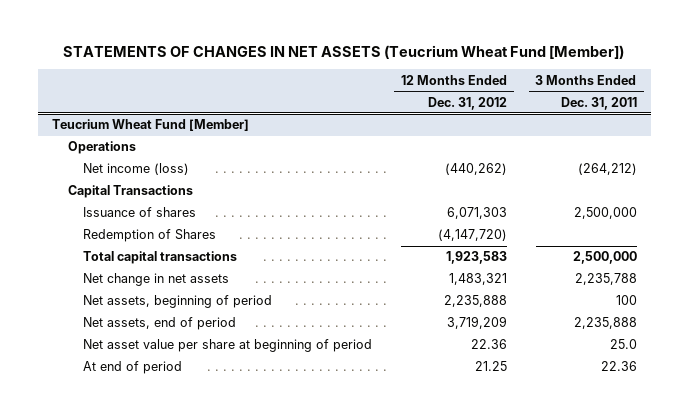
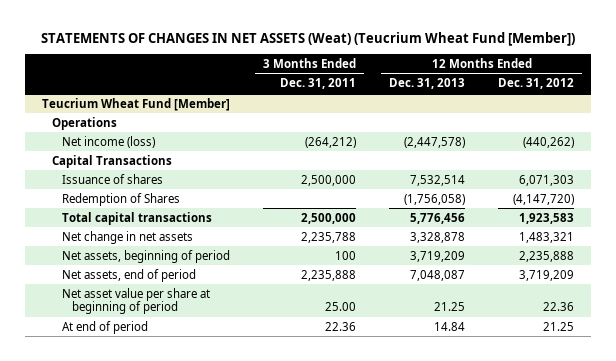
- STATEMENTS OF CHANGES IN NET ASSETS (Teucrium Wheat Fund [Member])
+ STATEMENTS OF CHANGES IN NET ASSETS (Weat) (Teucrium Wheat Fund [Member])
- | 12 Months Ended Dec. 31, 2012 | 3 Months Ended Dec. 31, 2011
+ | 3 Months Ended Dec. 31, 2011 | 12 Months Ended Dec. 31, 2013 | 12 Months Ended Dec. 31, 2012
@ Teucrium Wheat Fund [Member]
- Net asset value per share at beginning of period | 22.36 | 25.0
+ Net asset value per share at beginning of period | 25.00 | 21.25 | 22.36

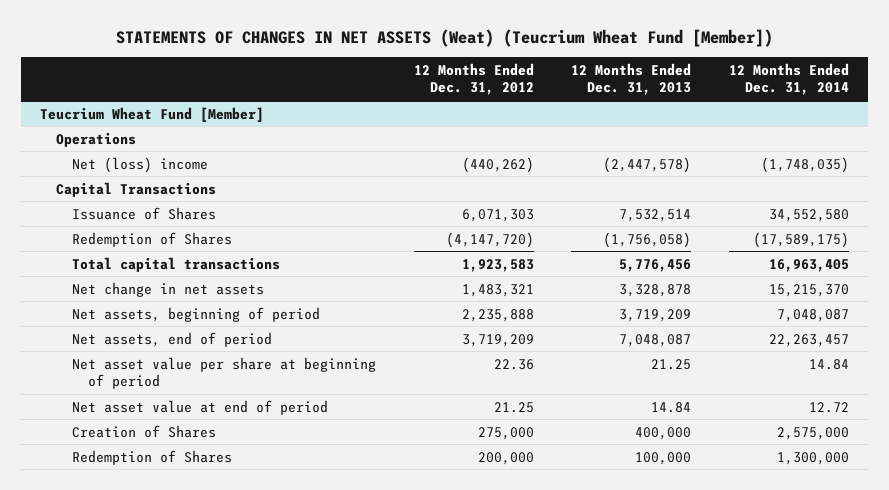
- | 3 Months Ended Dec. 31, 2011 | 12 Months Ended Dec. 31, 2013 | 12 Months Ended Dec. 31, 2012
+ | 12 Months Ended Dec. 31, 2012 | 12 Months Ended Dec. 31, 2013 | 12 Months Ended Dec. 31, 2014
@ Teucrium Wheat Fund [Member]
- Net income (loss) | (264,212) | (2,447,578) | (440,262)
+ Net (loss) income | (440,262) | (2,447,578) | (1,748,035)
- Issuance of shares | 2,500,000 | 7,532,514 | 6,071,303
+ Issuance of Shares | 6,071,303 | 7,532,514 | 34,552,580
- At end of period | 22.36 | 14.84 | 21.25
+ Net asset value at end of period | 21.25 | 14.84 | 12.72
+ Creation of Shares | 275,000 | 400,000 | 2,575,000
+ Redemption of Shares | 200,000 | 100,000 | 1,300,000

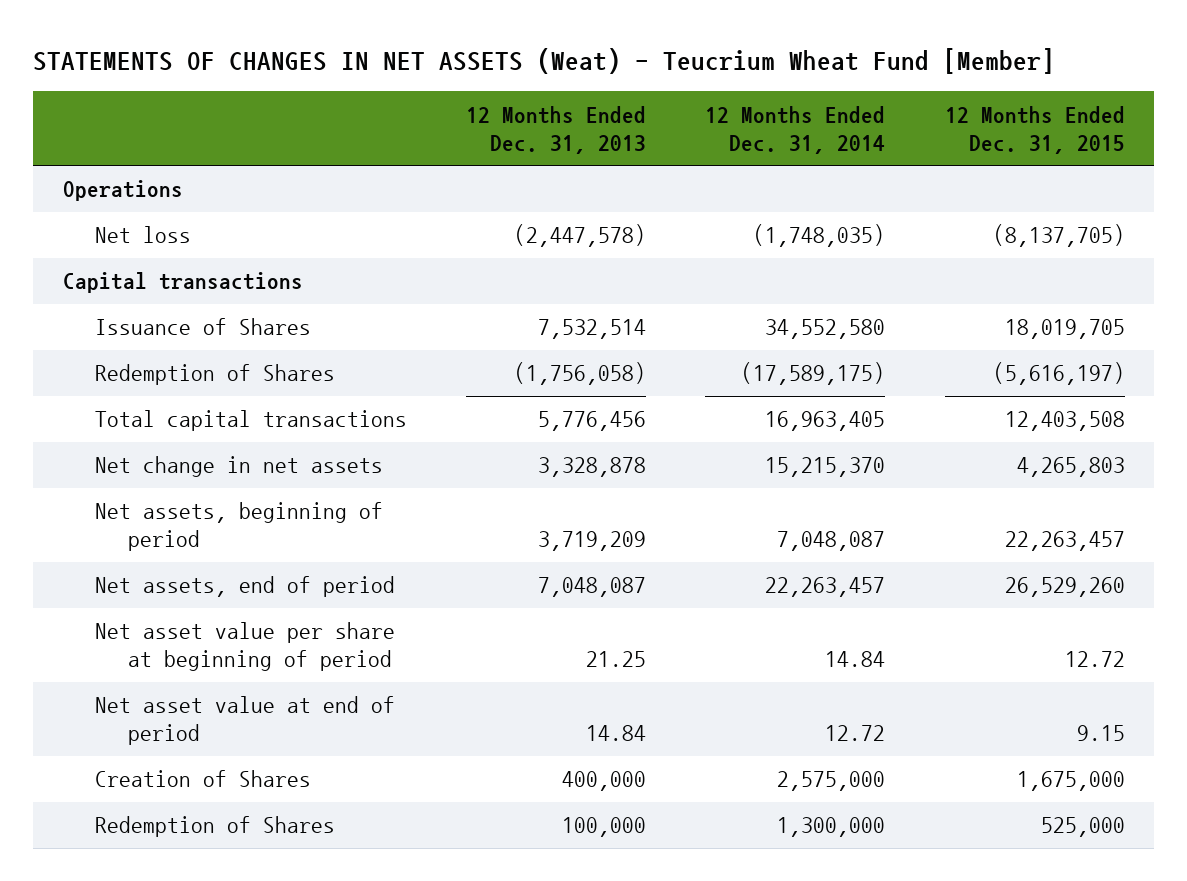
- STATEMENTS OF CHANGES IN NET ASSETS (Weat) (Teucrium Wheat Fund [Member])
+ STATEMENTS OF CHANGES IN NET ASSETS (Weat) - Teucrium Wheat Fund [Member]
- | 12 Months Ended Dec. 31, 2012 | 12 Months Ended Dec. 31, 2013 | 12 Months Ended Dec. 31, 2014
+ | 12 Months Ended Dec. 31, 2013 | 12 Months Ended Dec. 31, 2014 | 12 Months Ended Dec. 31, 2015
- Teucrium Wheat Fund [Member]
- Net (loss) income | (440,262) | (2,447,578) | (1,748,035)
- Capital Transactions
+ Net loss | (2,447,578) | (1,748,035) | (8,137,705)
+ Capital transactions

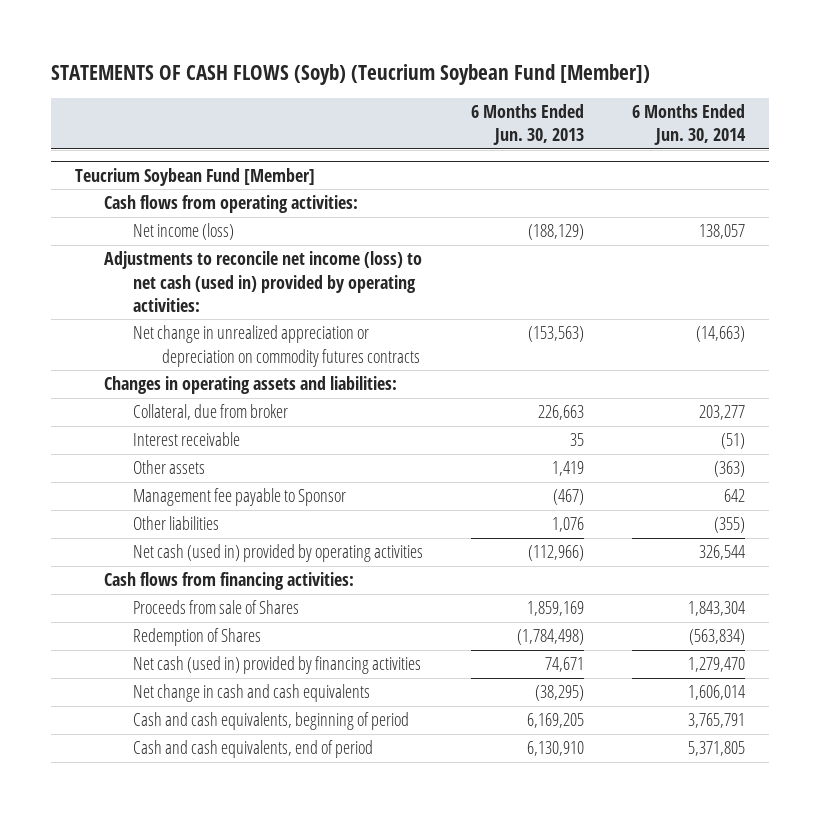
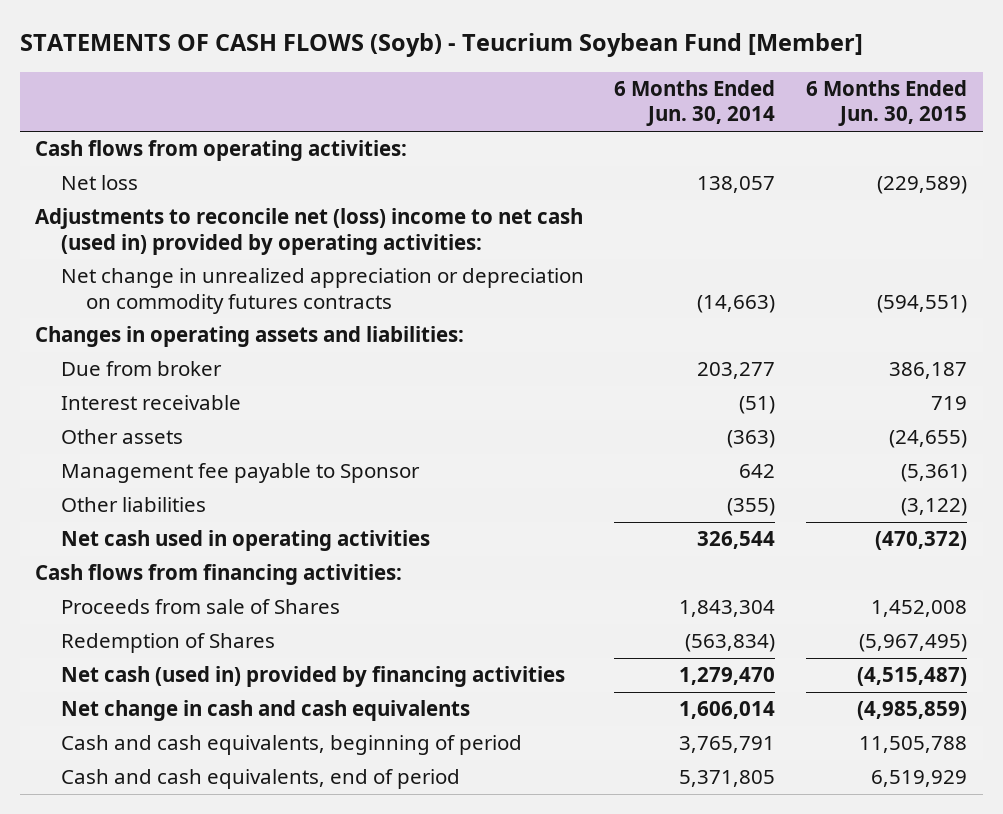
- STATEMENTS OF CASH FLOWS (Soyb) (Teucrium Soybean Fund [Member])
+ STATEMENTS OF CASH FLOWS (Soyb) - Teucrium Soybean Fund [Member]
- | 6 Months Ended Jun. 30, 2013 | 6 Months Ended Jun. 30, 2014
+ | 6 Months Ended Jun. 30, 2014 | 6 Months Ended Jun. 30, 2015
- Teucrium Soybean Fund [Member]
- Net income (loss) | (188,129) | 138,057
- Adjustments to reconcile net income (loss) to net cash (used in) provided by operating activities:
+ Net loss | 138,057 | (229,589)
+ Adjustments to reconcile net (loss) income to net cash (used in) provided by operating activities:
- Collateral, due from broker | 226,663 | 203,277
+ Due from broker | 203,277 | 386,187
- Net cash (used in) provided by operating activities | (112,966) | 326,544
+ Net cash used in operating activities | 326,544 | (470,372)

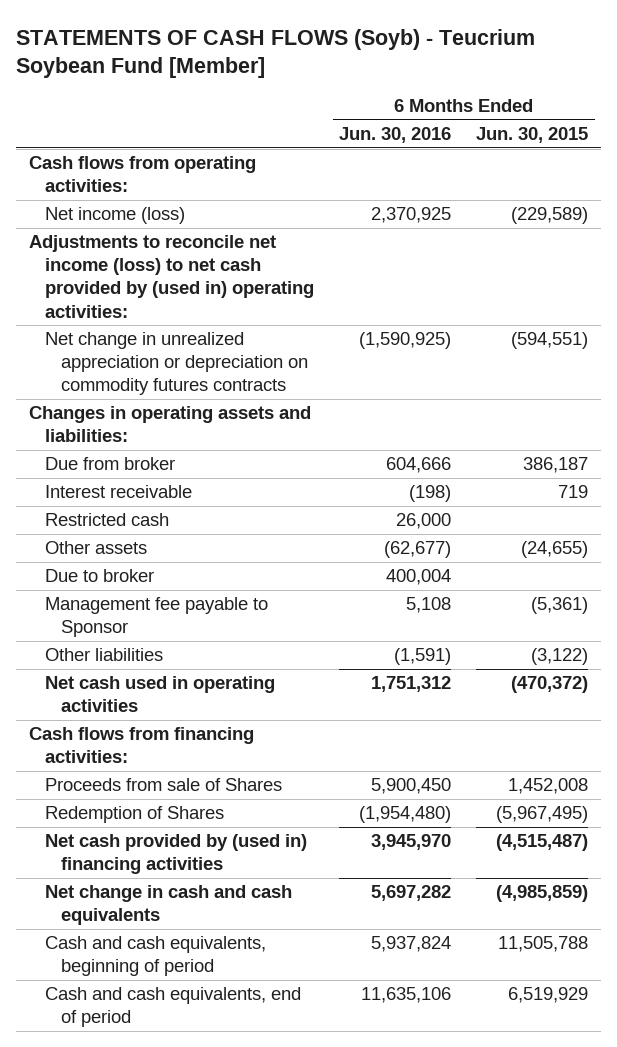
- | 6 Months Ended Jun. 30, 2014 | 6 Months Ended Jun. 30, 2015
+ | 6 Months Ended Jun. 30, 2016 | 6 Months Ended Jun. 30, 2015
- Net loss | 138,057 | (229,589)
- Adjustments to reconcile net (loss) income to net cash (used in) provided by operating activities:
+ Net income (loss) | 2,370,925 | (229,589)
+ Adjustments to reconcile net income (loss) to net cash provided by (used in) operating activities:
+ Restricted cash | 26,000 |
+ Due to broker | 400,004 |
- Net cash (used in) provided by financing activities | 1,279,470 | (4,515,487)
+ Net cash provided by (used in) financing activities | 3,945,970 | (4,515,487)

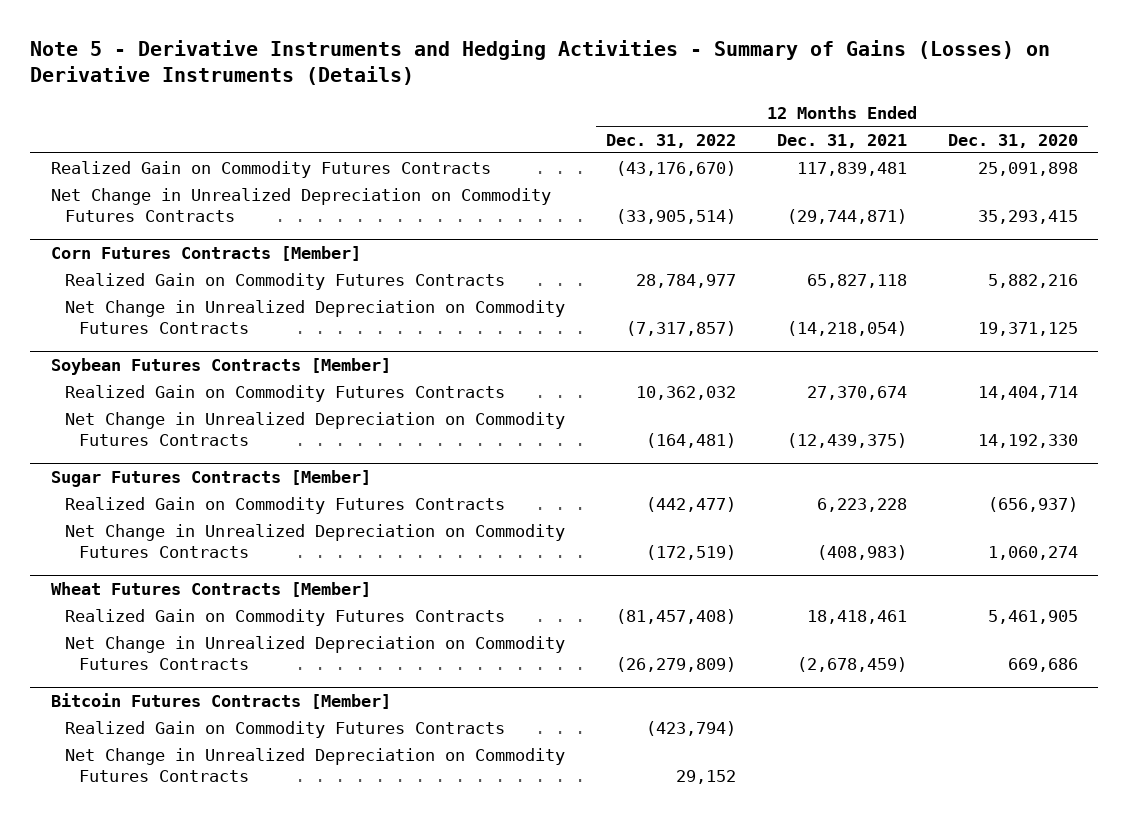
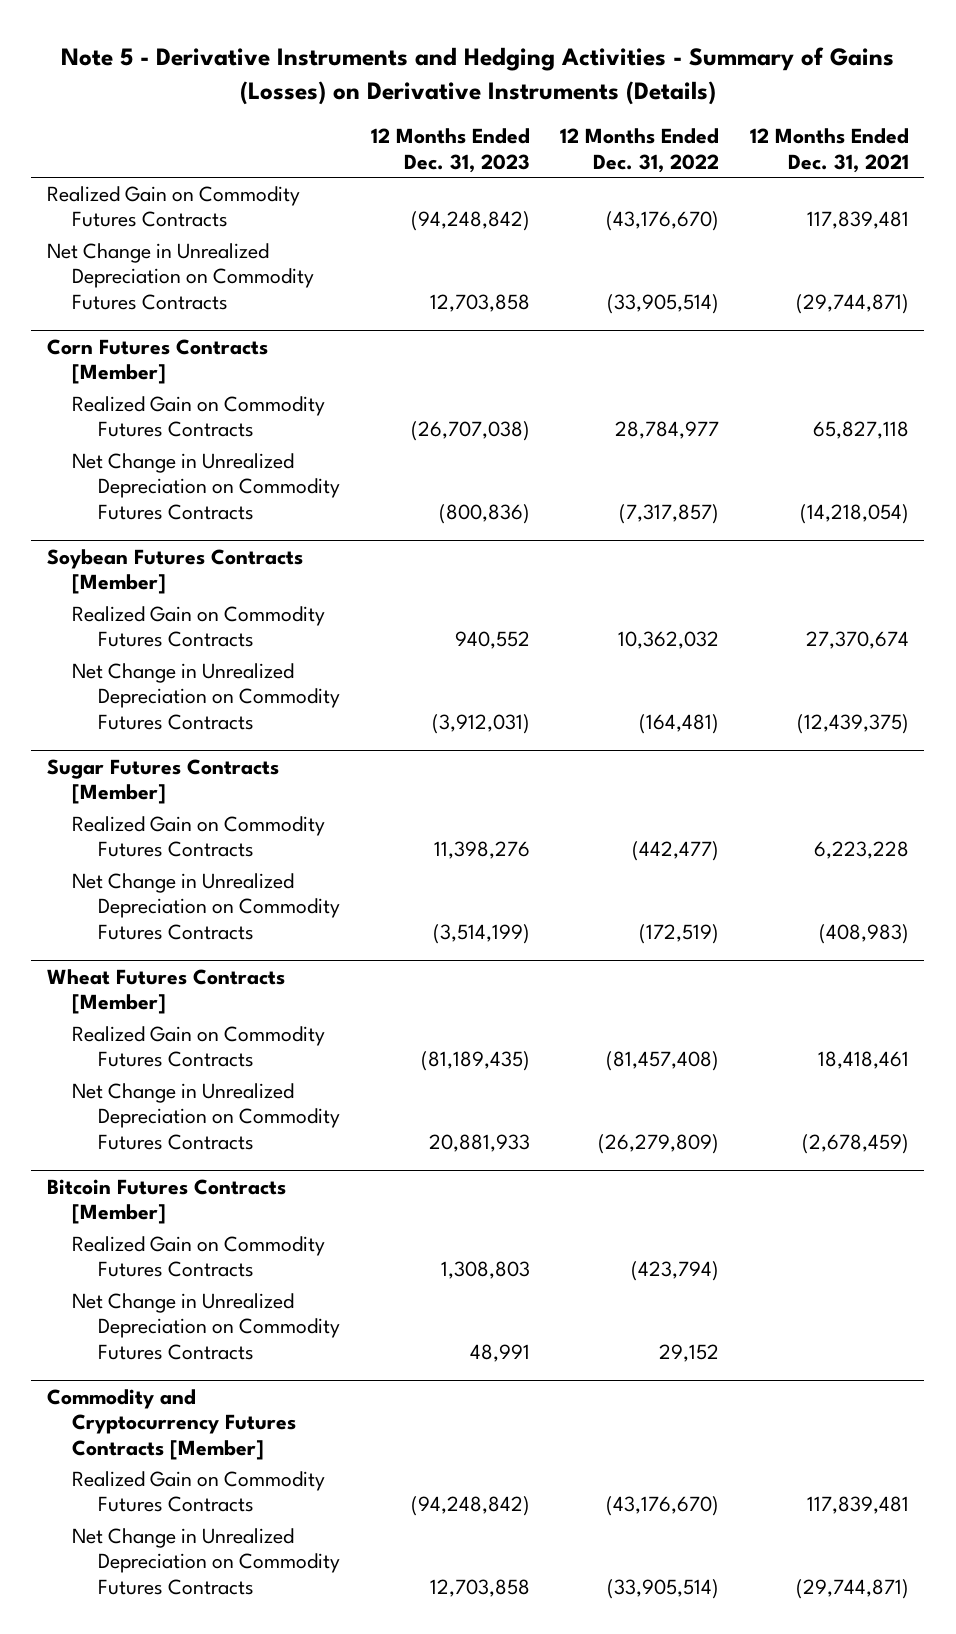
- | 12 Months Ended Dec. 31, 2022 | 12 Months Ended Dec. 31, 2021 | 12 Months Ended Dec. 31, 2020
+ | 12 Months Ended Dec. 31, 2023 | 12 Months Ended Dec. 31, 2022 | 12 Months Ended Dec. 31, 2021
+ Commodity and Cryptocurrency Futures Contracts [Member]
+ Realized Gain on Commodity Futures Contracts | (94,248,842) | (43,176,670) | 117,839,481
+ Net Change in Unrealized Depreciation on Commodity Futures Contracts | 12,703,858 | (33,905,514) | (29,744,871)

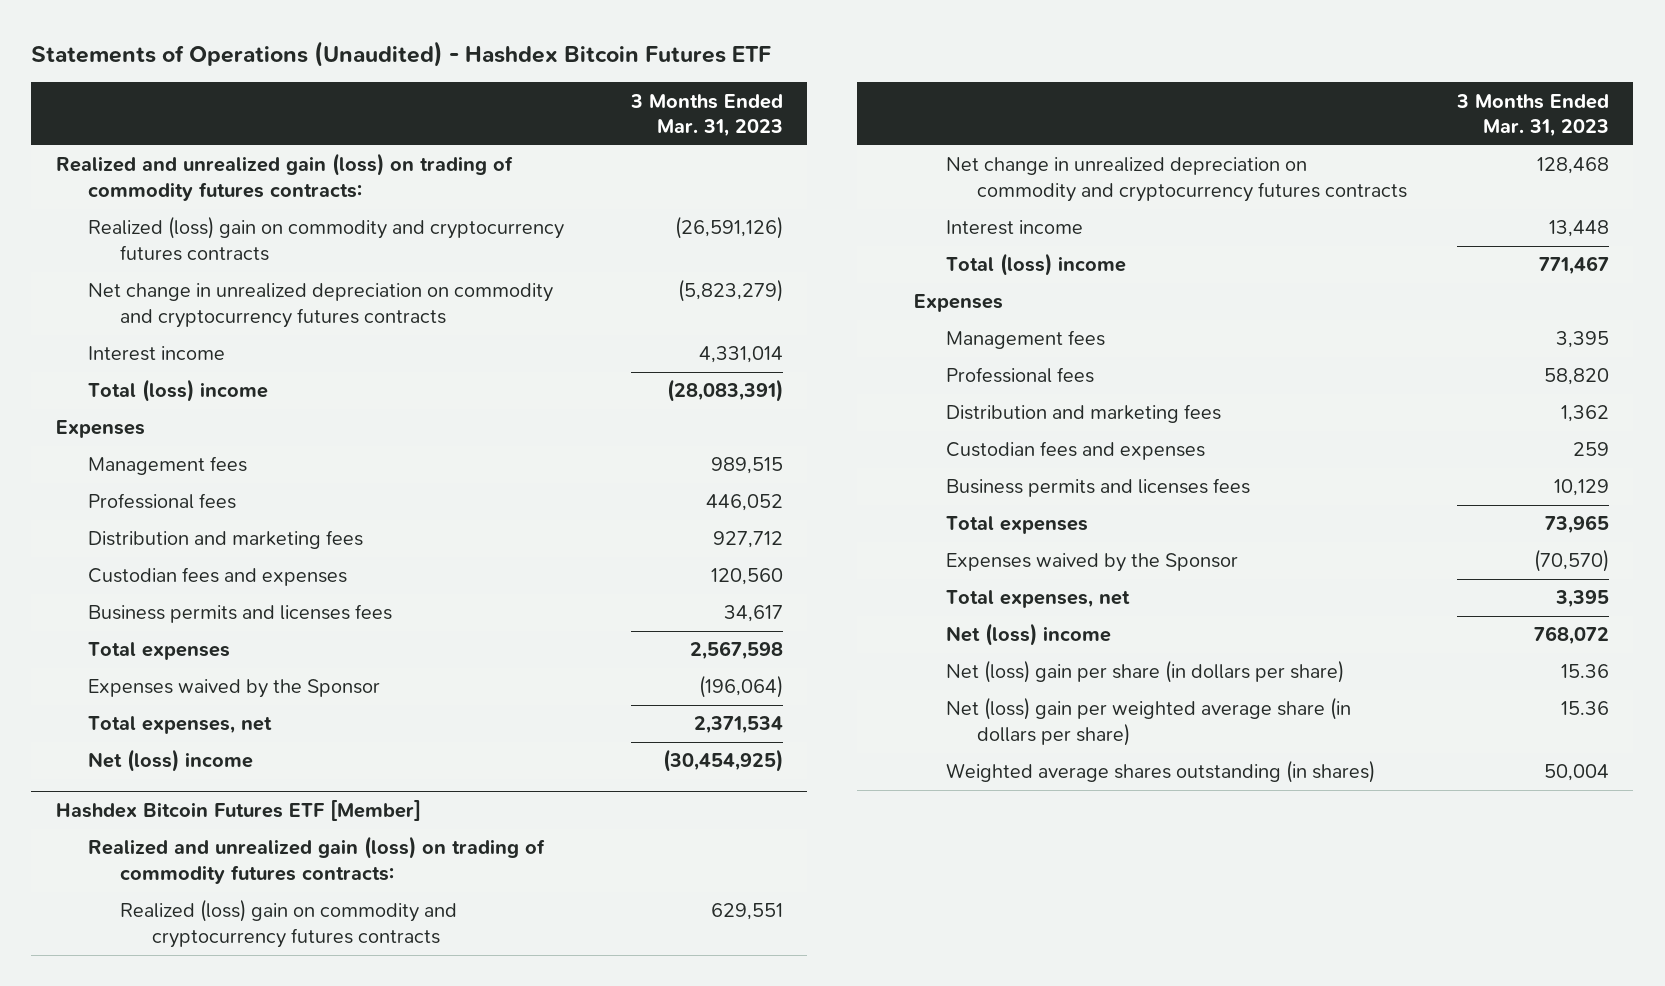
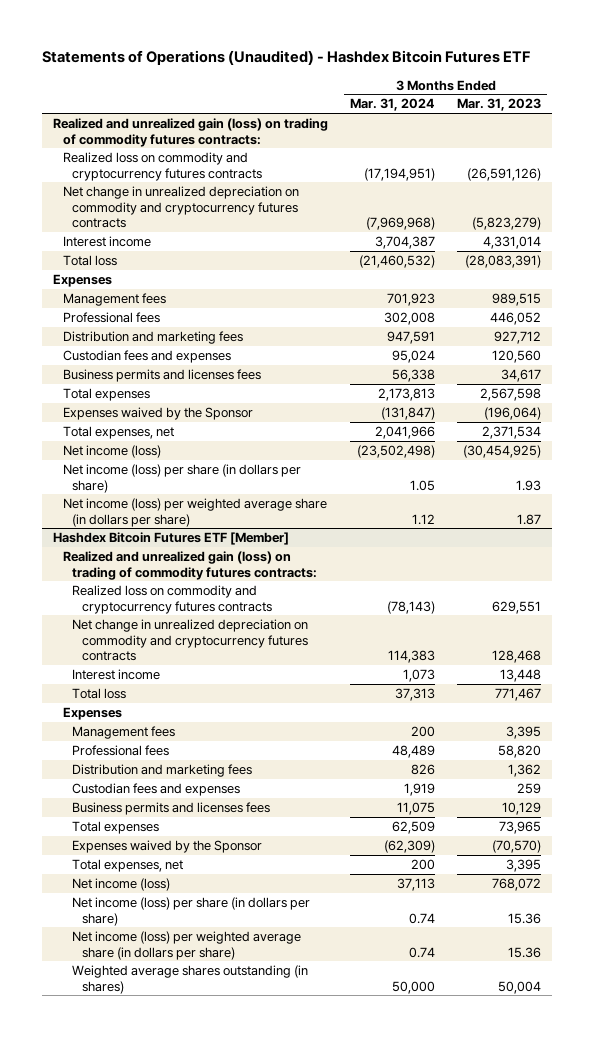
- | 3 Months Ended Mar. 31, 2023
+ | 3 Months Ended Mar. 31, 2024 | 3 Months Ended Mar. 31, 2023
- Realized (loss) gain on commodity and cryptocurrency futures contracts | (26,591,126)
+ Realized loss on commodity and cryptocurrency futures contracts | (17,194,951) | (26,591,126)
- Total (loss) income | (28,083,391)
+ Total loss | (21,460,532) | (28,083,391)
- Net (loss) income | (30,454,925)
+ Net income (loss) | (23,502,498) | (30,454,925)
+ Net income (loss) per share (in dollars per share) | 1.05 | 1.93
+ Net income (loss) per weighted average share (in dollars per share) | 1.12 | 1.87
@ Hashdex Bitcoin Futures ETF [Member]
- Realized (loss) gain on commodity and cryptocurrency futures contracts | 629,551
+ Realized loss on commodity and cryptocurrency futures contracts | (78,143) | 629,551
- Total (loss) income | 771,467
+ Total loss | 37,313 | 771,467
- Net (loss) income | 768,072
- Net (loss) gain per share (in dollars per share) | 15.36
- Net (loss) gain per weighted average share (in dollars per share) | 15.36
+ Net income (loss) | 37,113 | 768,072
+ Net income (loss) per share (in dollars per share) | 0.74 | 15.36
+ Net income (loss) per weighted average share (in dollars per share) | 0.74 | 15.36

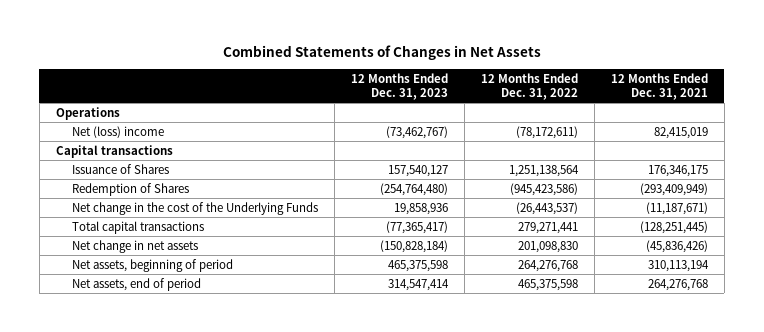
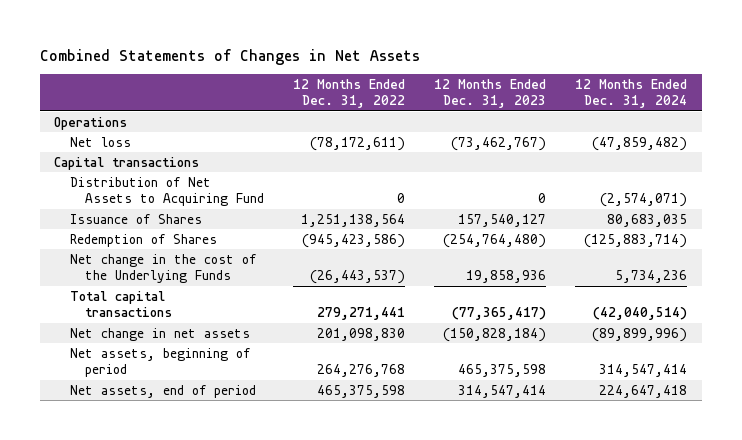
- | 12 Months Ended Dec. 31, 2023 | 12 Months Ended Dec. 31, 2022 | 12 Months Ended Dec. 31, 2021
+ | 12 Months Ended Dec. 31, 2022 | 12 Months Ended Dec. 31, 2023 | 12 Months Ended Dec. 31, 2024
- Net (loss) income | (73,462,767) | (78,172,611) | 82,415,019
+ Net loss | (78,172,611) | (73,462,767) | (47,859,482)
+ Distribution of Net Assets to Acquiring Fund | 0 | 0 | (2,574,071)

